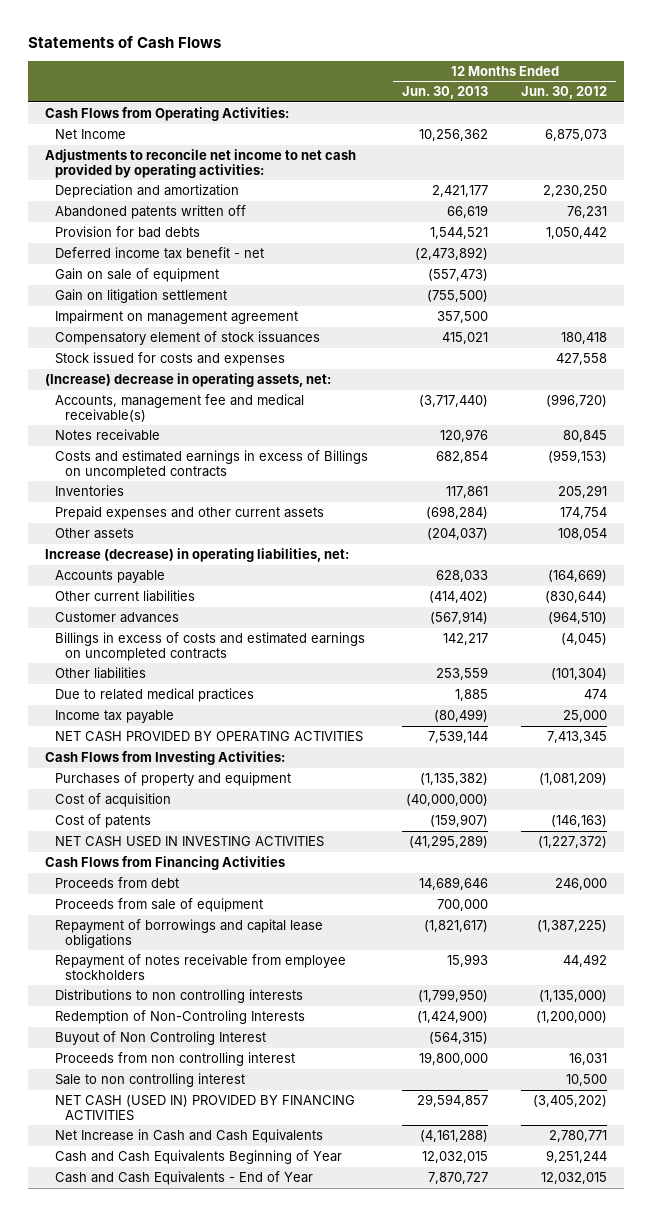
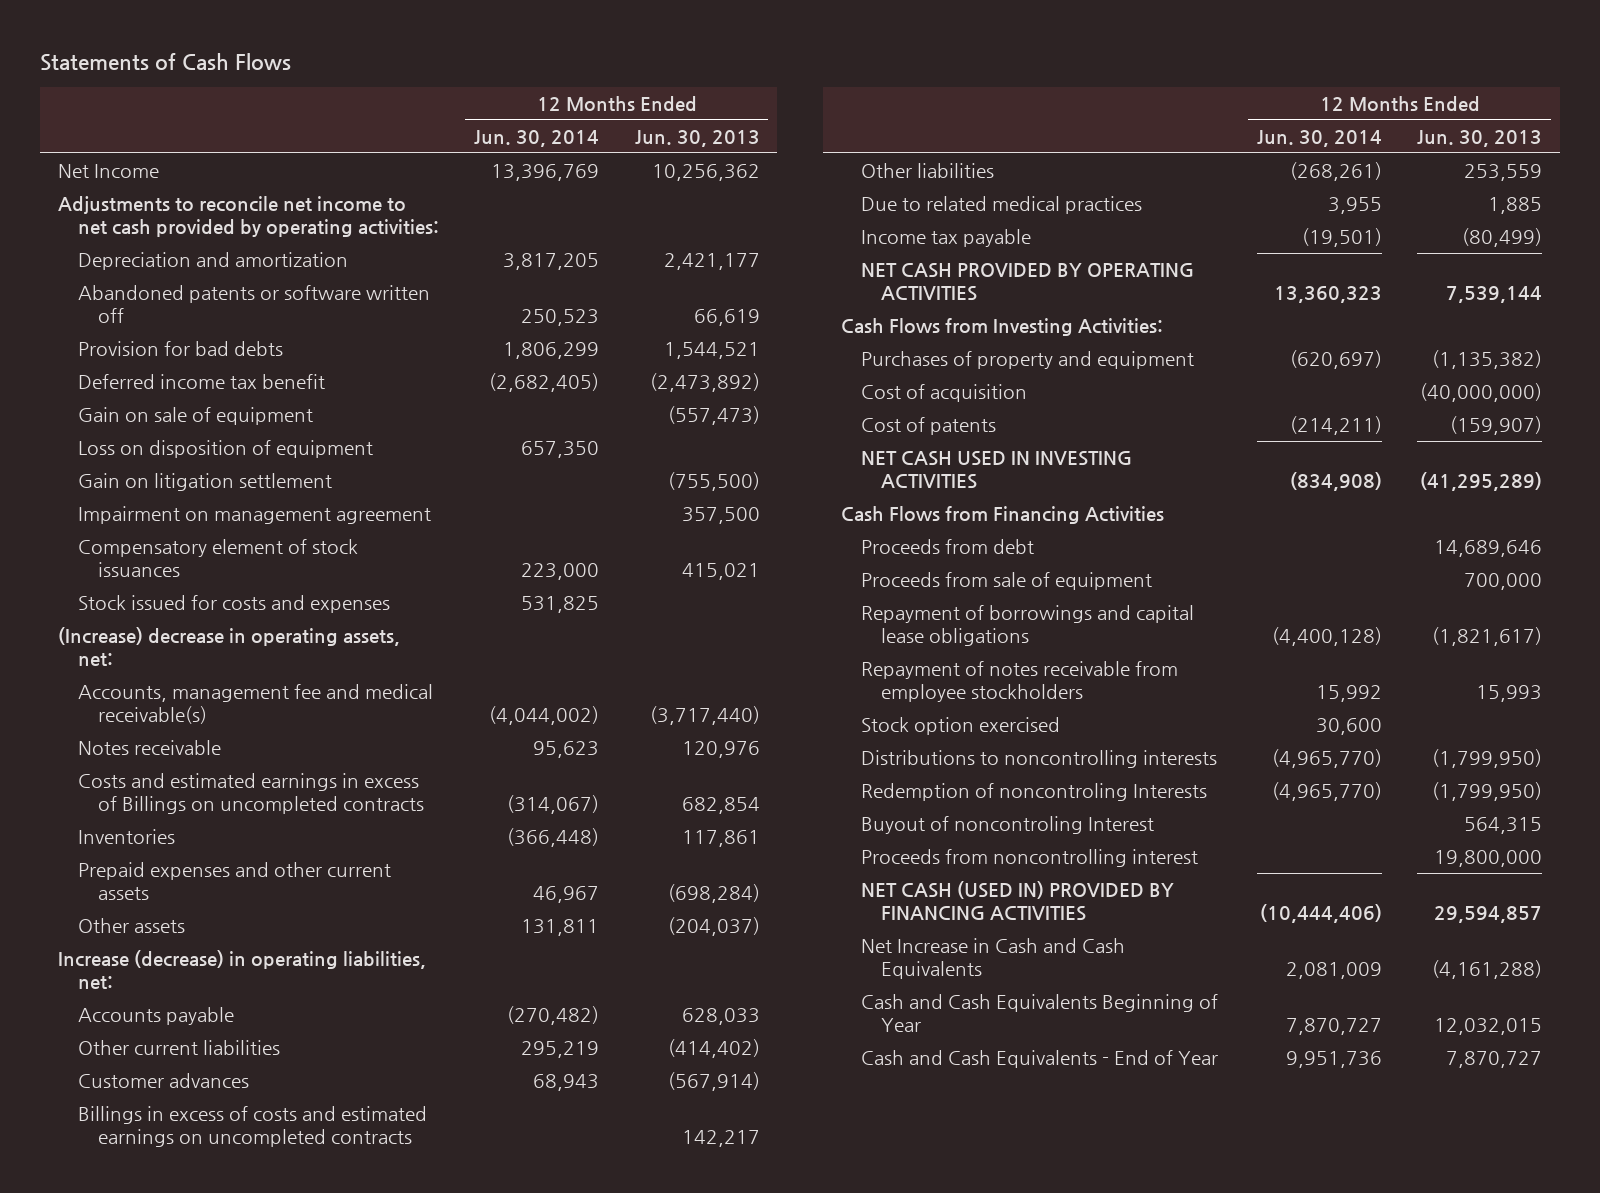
- | 12 Months Ended Jun. 30, 2013 | 12 Months Ended Jun. 30, 2012
+ | 12 Months Ended Jun. 30, 2014 | 12 Months Ended Jun. 30, 2013
- Cash Flows from Operating Activities:
- Abandoned patents written off | 66,619 | 76,231
+ Abandoned patents or software written off | 250,523 | 66,619
- Deferred income tax benefit - net | (2,473,892) |
+ Deferred income tax benefit | (2,682,405) | (2,473,892)
+ Loss on disposition of equipment | 657,350 |
- Distributions to non controlling interests | (1,799,950) | (1,135,000)
- Redemption of Non-Controling Interests | (1,424,900) | (1,200,000)
- Buyout of Non Controling Interest | (564,315) |
- Proceeds from non controlling interest | 19,800,000 | 16,031
- Sale to non controlling interest | | 10,500
+ Stock option exercised | 30,600 |
+ Distributions to noncontrolling interests | (4,965,770) | (1,799,950)
+ Redemption of noncontroling Interests | (4,965,770) | (1,799,950)
+ Buyout of noncontroling Interest | | 564,315
+ Proceeds from noncontrolling interest | | 19,800,000

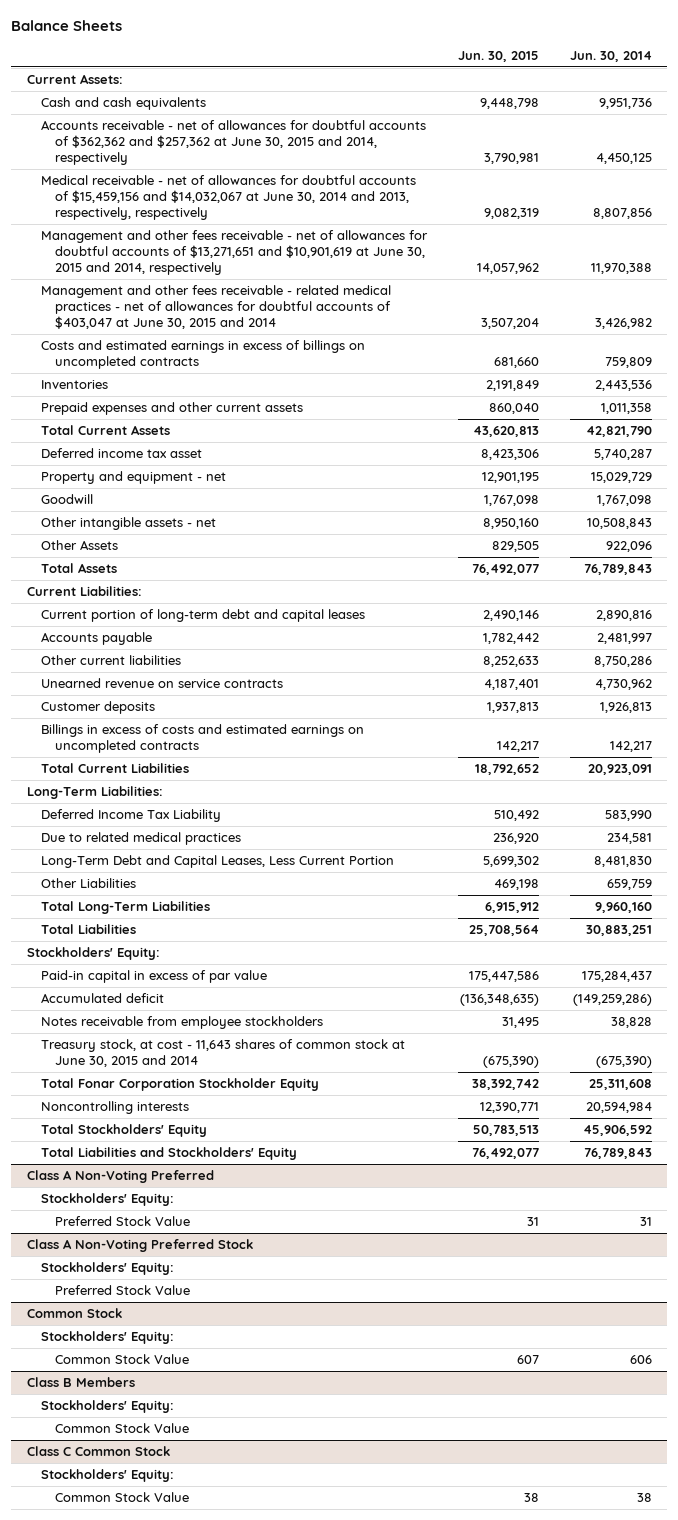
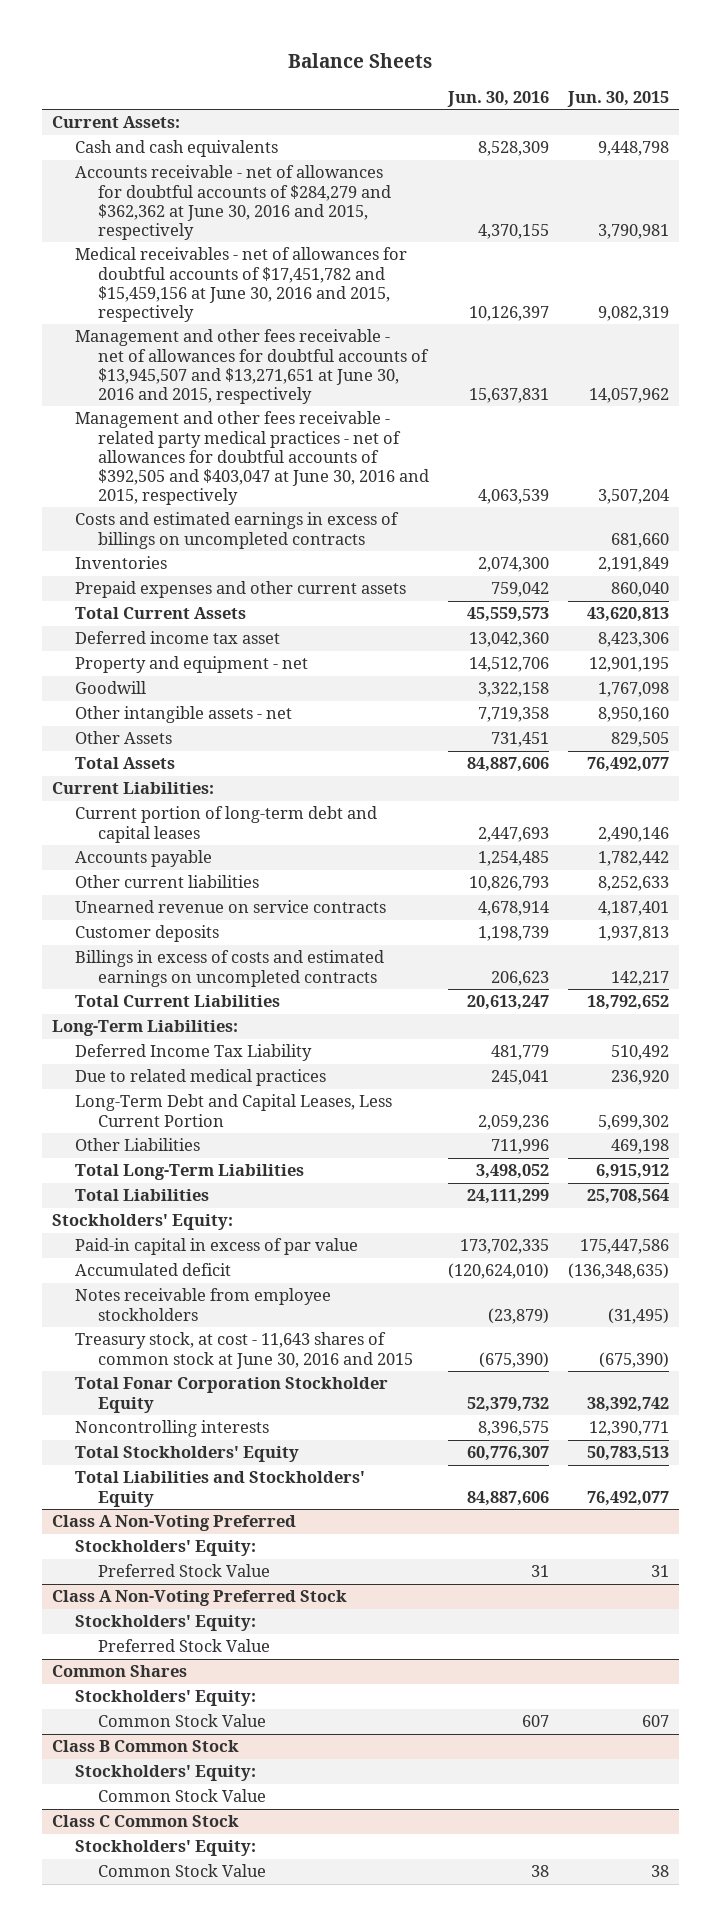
- | Jun. 30, 2015 | Jun. 30, 2014
+ | Jun. 30, 2016 | Jun. 30, 2015
- Accounts receivable - net of allowances for doubtful accounts of $362,362 and $257,362 at June 30, 2015 and 2014, respectively | 3,790,981 | 4,450,125
- Medical receivable - net of allowances for doubtful accounts of $15,459,156 and $14,032,067 at June 30, 2014 and 2013, respectively, respectively | 9,082,319 | 8,807,856
- Management and other fees receivable - net of allowances for doubtful accounts of $13,271,651 and $10,901,619 at June 30, 2015 and 2014, respectively | 14,057,962 | 11,970,388
- Management and other fees receivable - related medical practices - net of allowances for doubtful accounts of $403,047 at June 30, 2015 and 2014 | 3,507,204 | 3,426,982
+ Accounts receivable - net of allowances for doubtful accounts of $284,279 and $362,362 at June 30, 2016 and 2015, respectively | 4,370,155 | 3,790,981
+ Medical receivables - net of allowances for doubtful accounts of $17,451,782 and $15,459,156 at June 30, 2016 and 2015, respectively | 10,126,397 | 9,082,319
+ Management and other fees receivable - net of allowances for doubtful accounts of $13,945,507 and $13,271,651 at June 30, 2016 and 2015, respectively | 15,637,831 | 14,057,962
+ Management and other fees receivable - related party medical practices - net of allowances for doubtful accounts of $392,505 and $403,047 at June 30, 2016 and 2015, respectively | 4,063,539 | 3,507,204
- Notes receivable from employee stockholders | 31,495 | 38,828
- Treasury stock, at cost - 11,643 shares of common stock at June 30, 2015 and 2014 | (675,390) | (675,390)
+ Notes receivable from employee stockholders | (23,879) | (31,495)
+ Treasury stock, at cost - 11,643 shares of common stock at June 30, 2016 and 2015 | (675,390) | (675,390)
- Common Stock
+ Common Shares
- Class B Members
+ Class B Common Stock

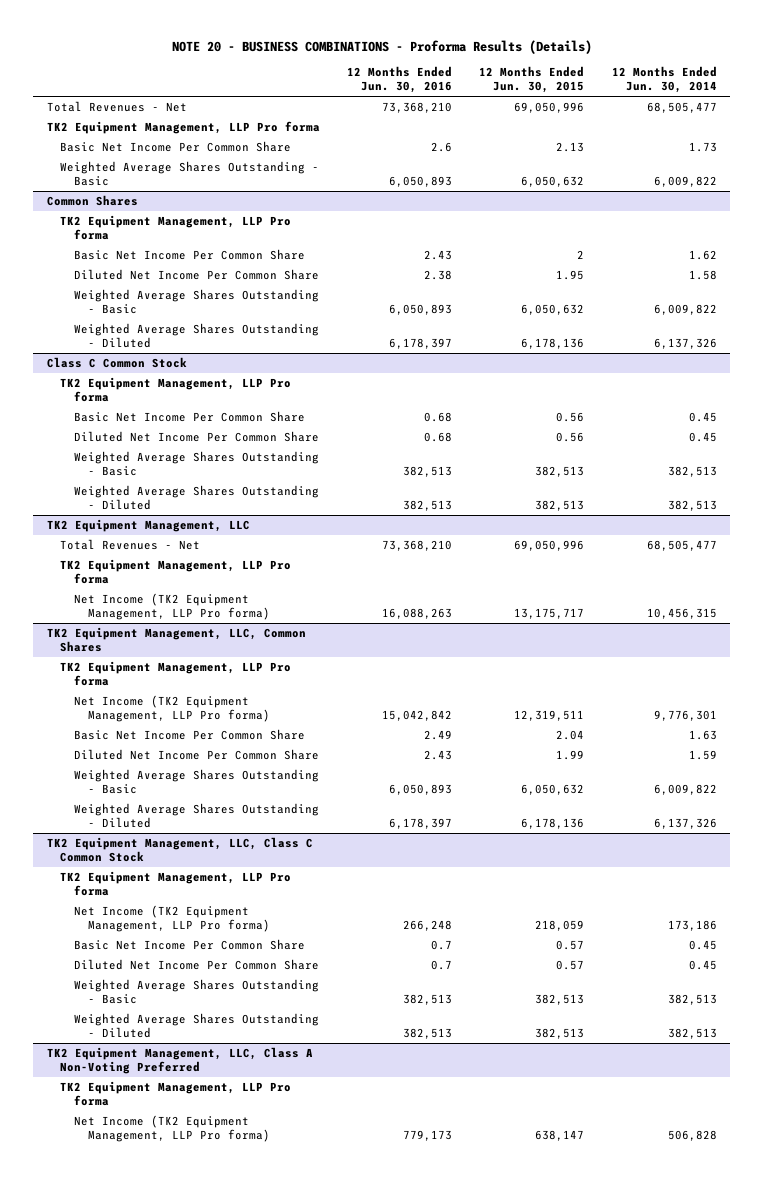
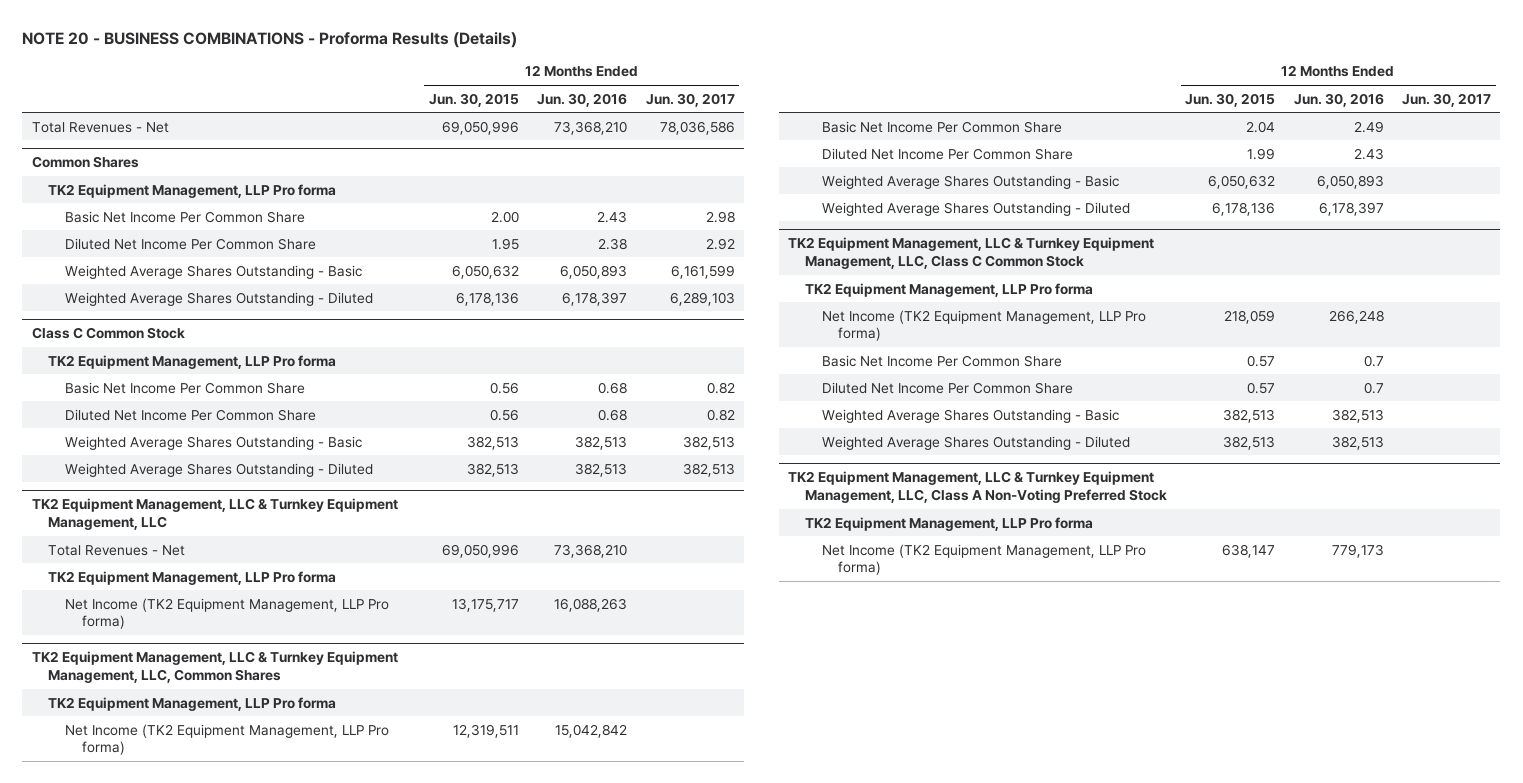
- | 12 Months Ended Jun. 30, 2016 | 12 Months Ended Jun. 30, 2015 | 12 Months Ended Jun. 30, 2014
+ | 12 Months Ended Jun. 30, 2015 | 12 Months Ended Jun. 30, 2016 | 12 Months Ended Jun. 30, 2017
- TK2 Equipment Management, LLP Pro forma
- Basic Net Income Per Common Share | 2.6 | 2.13 | 1.73
- Weighted Average Shares Outstanding - Basic | 6,050,893 | 6,050,632 | 6,009,822
@ Common Shares
- Basic Net Income Per Common Share | 2.43 | 2 | 1.62
+ Basic Net Income Per Common Share | 2.00 | 2.43 | 2.98
- TK2 Equipment Management, LLC
+ TK2 Equipment Management, LLC & Turnkey Equipment Management, LLC
- TK2 Equipment Management, LLC, Common Shares
+ TK2 Equipment Management, LLC & Turnkey Equipment Management, LLC, Common Shares
- TK2 Equipment Management, LLC, Class C Common Stock
+ TK2 Equipment Management, LLC & Turnkey Equipment Management, LLC, Class C Common Stock
- TK2 Equipment Management, LLC, Class A Non-Voting Preferred
+ TK2 Equipment Management, LLC & Turnkey Equipment Management, LLC, Class A Non-Voting Preferred Stock

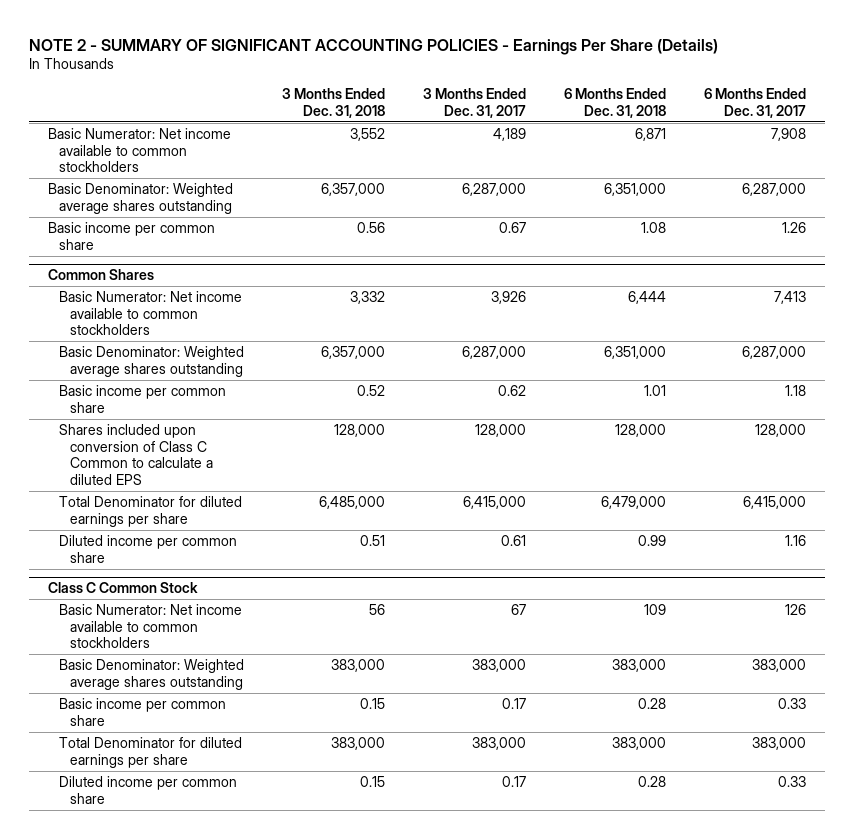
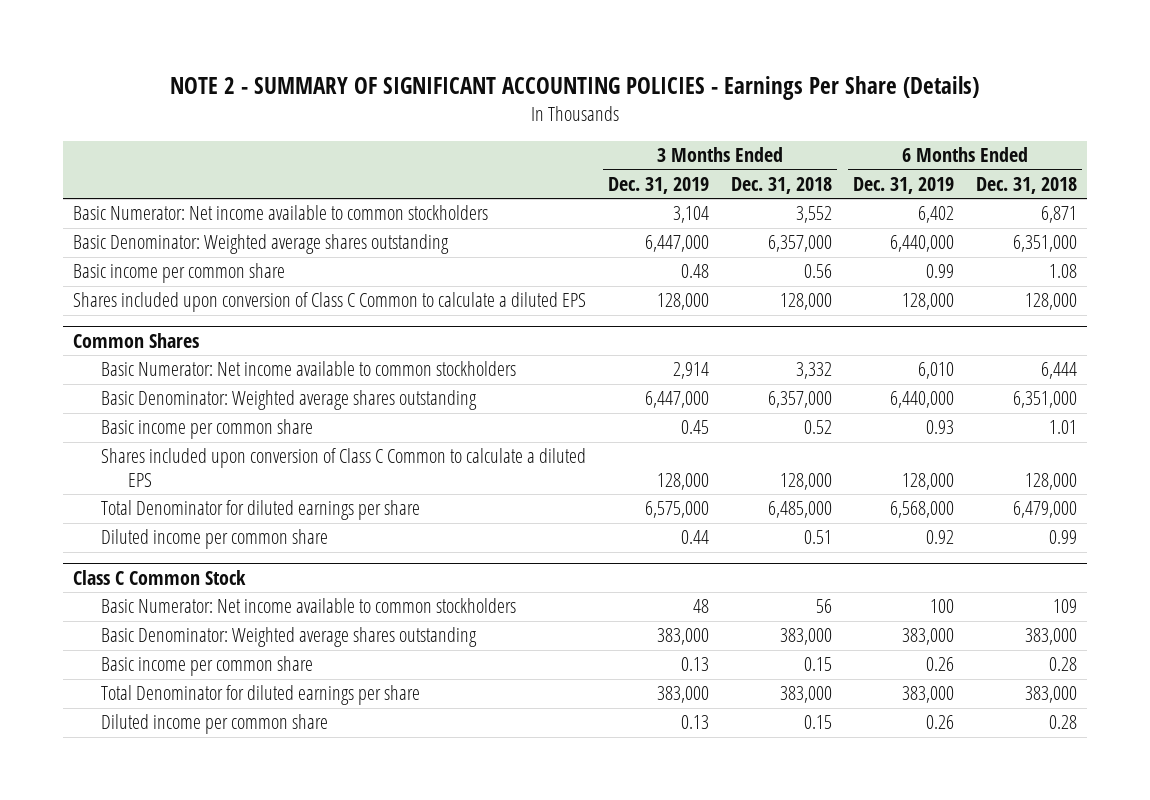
- | 3 Months Ended Dec. 31, 2018 | 3 Months Ended Dec. 31, 2017 | 6 Months Ended Dec. 31, 2018 | 6 Months Ended Dec. 31, 2017
+ | 3 Months Ended Dec. 31, 2019 | 3 Months Ended Dec. 31, 2018 | 6 Months Ended Dec. 31, 2019 | 6 Months Ended Dec. 31, 2018
+ Shares included upon conversion of Class C Common to calculate a diluted EPS | 128,000 | 128,000 | 128,000 | 128,000

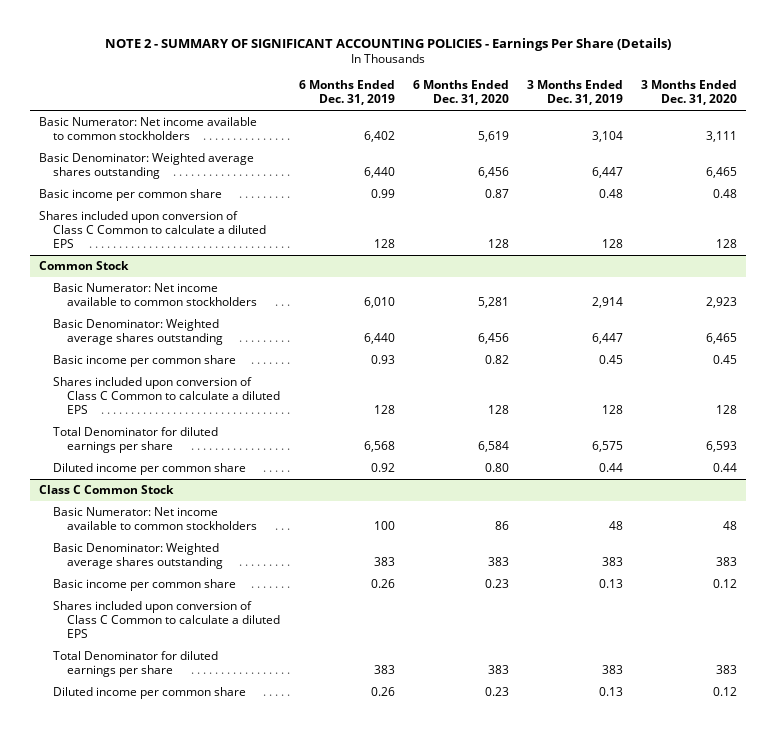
- | 3 Months Ended Dec. 31, 2019 | 3 Months Ended Dec. 31, 2018 | 6 Months Ended Dec. 31, 2019 | 6 Months Ended Dec. 31, 2018
+ | 6 Months Ended Dec. 31, 2019 | 6 Months Ended Dec. 31, 2020 | 3 Months Ended Dec. 31, 2019 | 3 Months Ended Dec. 31, 2020
- Basic Denominator: Weighted average shares outstanding | 6,447,000 | 6,357,000 | 6,440,000 | 6,351,000
+ Basic Denominator: Weighted average shares outstanding | 6,440 | 6,456 | 6,447 | 6,465
- Shares included upon conversion of Class C Common to calculate a diluted EPS | 128,000 | 128,000 | 128,000 | 128,000
- Common Shares
+ Shares included upon conversion of Class C Common to calculate a diluted EPS | 128 | 128 | 128 | 128
+ Common Stock
- Basic Denominator: Weighted average shares outstanding | 6,447,000 | 6,357,000 | 6,440,000 | 6,351,000
+ Basic Denominator: Weighted average shares outstanding | 6,440 | 6,456 | 6,447 | 6,465
- Shares included upon conversion of Class C Common to calculate a diluted EPS | 128,000 | 128,000 | 128,000 | 128,000
- Total Denominator for diluted earnings per share | 6,575,000 | 6,485,000 | 6,568,000 | 6,479,000
+ Shares included upon conversion of Class C Common to calculate a diluted EPS | 128 | 128 | 128 | 128
+ Total Denominator for diluted earnings per share | 6,568 | 6,584 | 6,575 | 6,593
@ Class C Common Stock
- Basic Denominator: Weighted average shares outstanding | 383,000 | 383,000 | 383,000 | 383,000
+ Basic Denominator: Weighted average shares outstanding | 383 | 383 | 383 | 383
- Total Denominator for diluted earnings per share | 383,000 | 383,000 | 383,000 | 383,000
+ Shares included upon conversion of Class C Common to calculate a diluted EPS
+ Total Denominator for diluted earnings per share | 383 | 383 | 383 | 383

